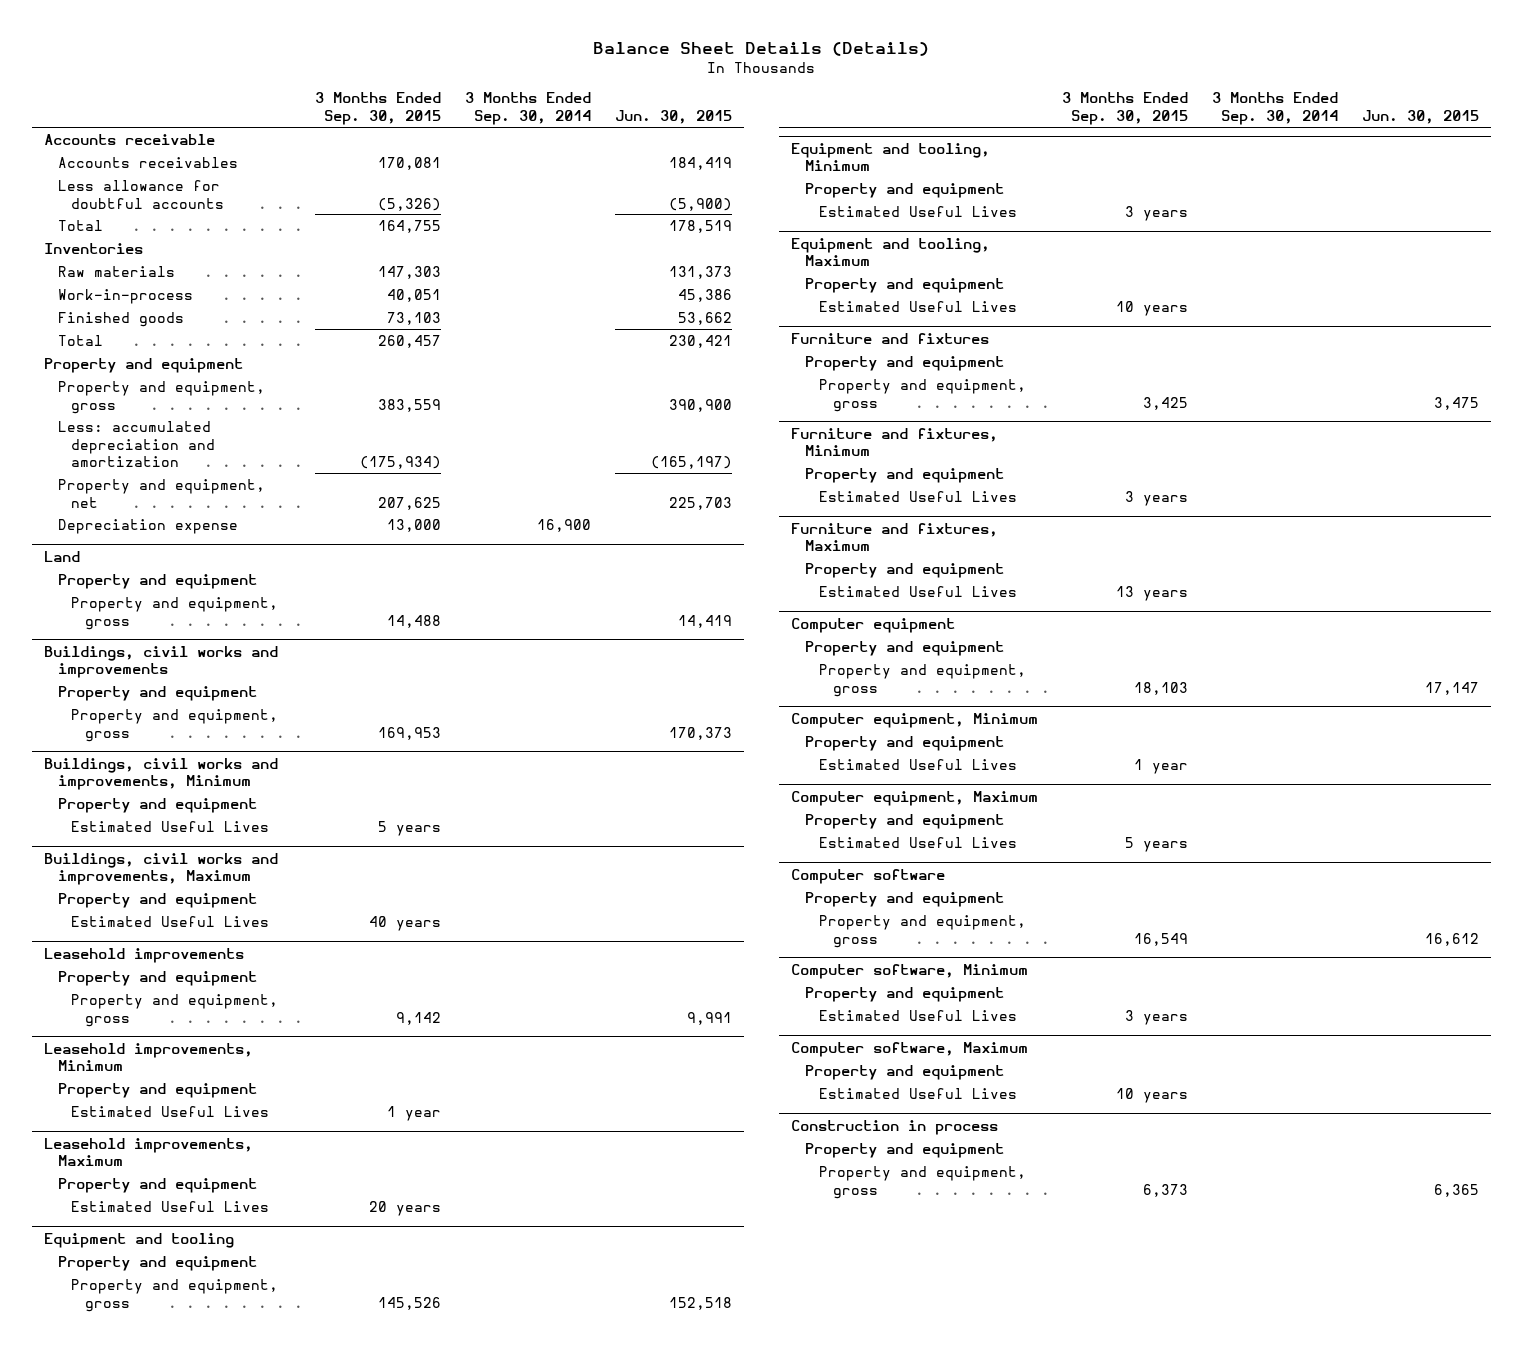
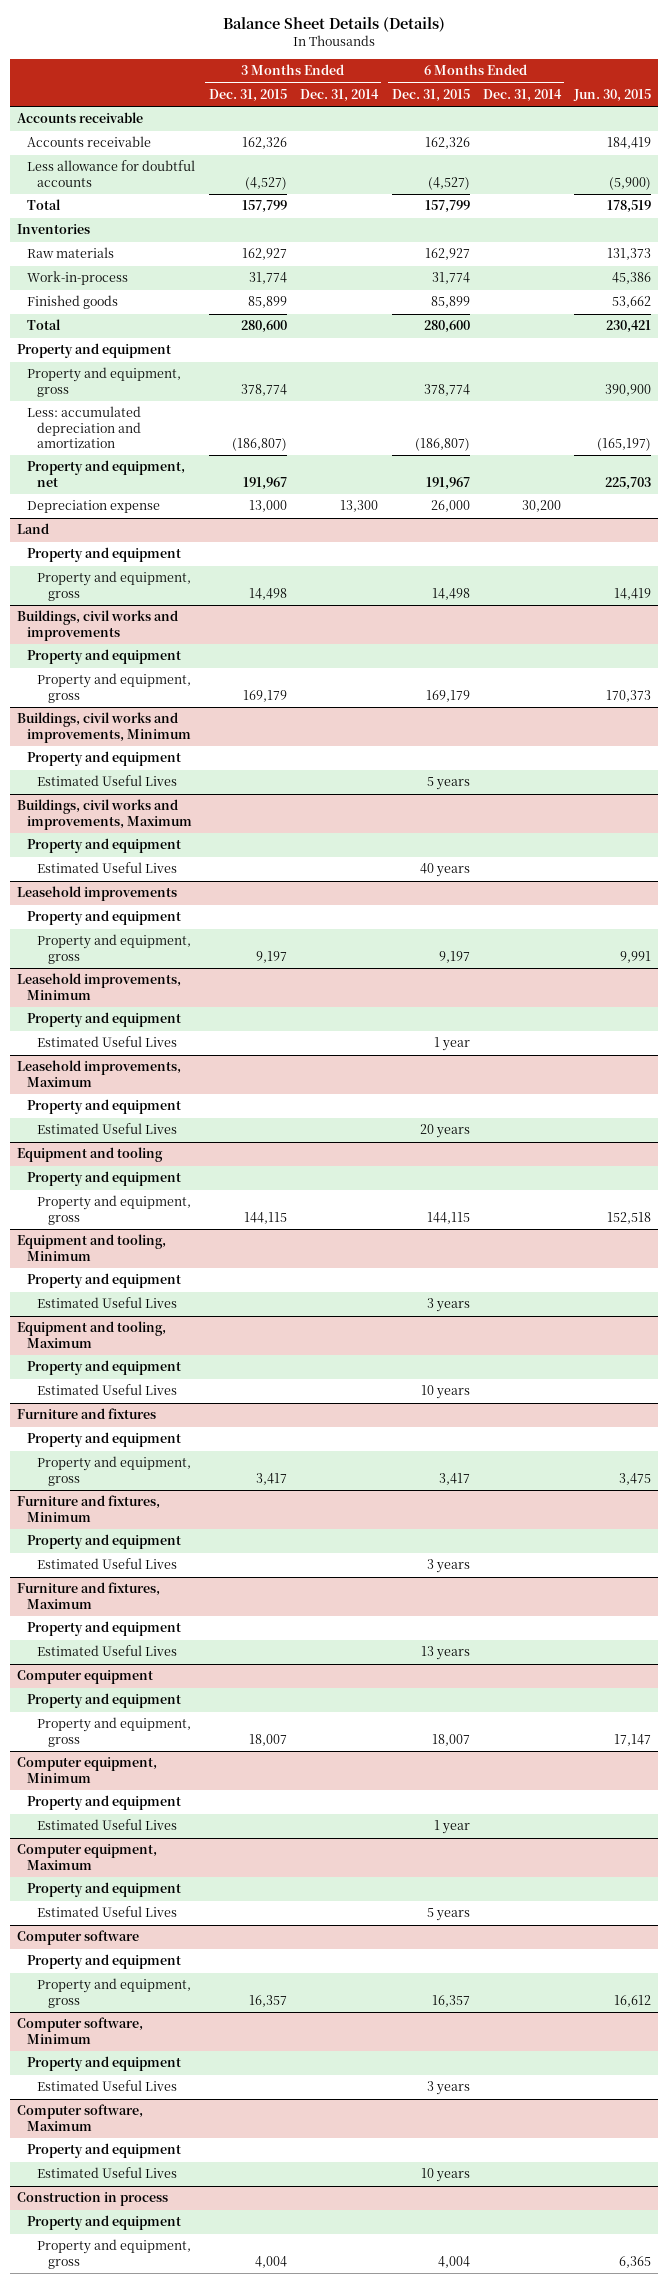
- | 3 Months Ended Sep. 30, 2015 | 3 Months Ended Sep. 30, 2014 | Jun. 30, 2015
+ | 3 Months Ended Dec. 31, 2015 | 3 Months Ended Dec. 31, 2014 | 6 Months Ended Dec. 31, 2015 | 6 Months Ended Dec. 31, 2014 | Jun. 30, 2015
- Accounts receivables | 170,081 | | 184,419
+ Accounts receivable | 162,326 | | 162,326 | | 184,419

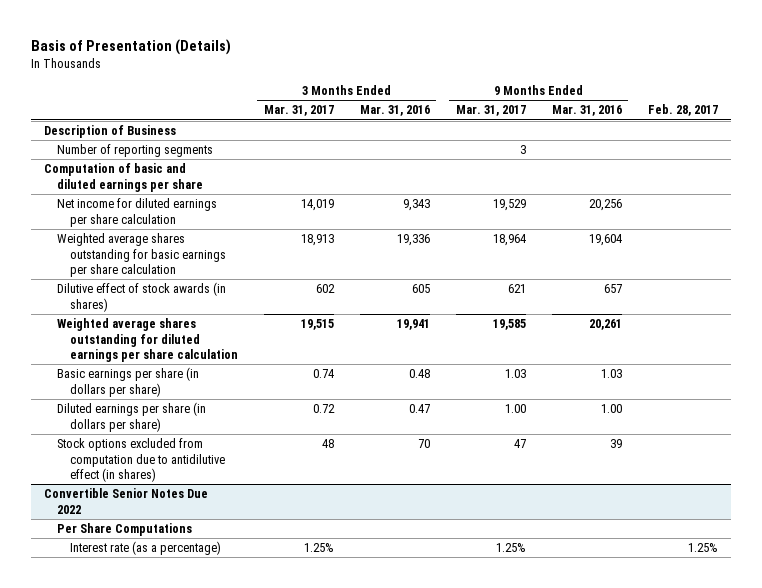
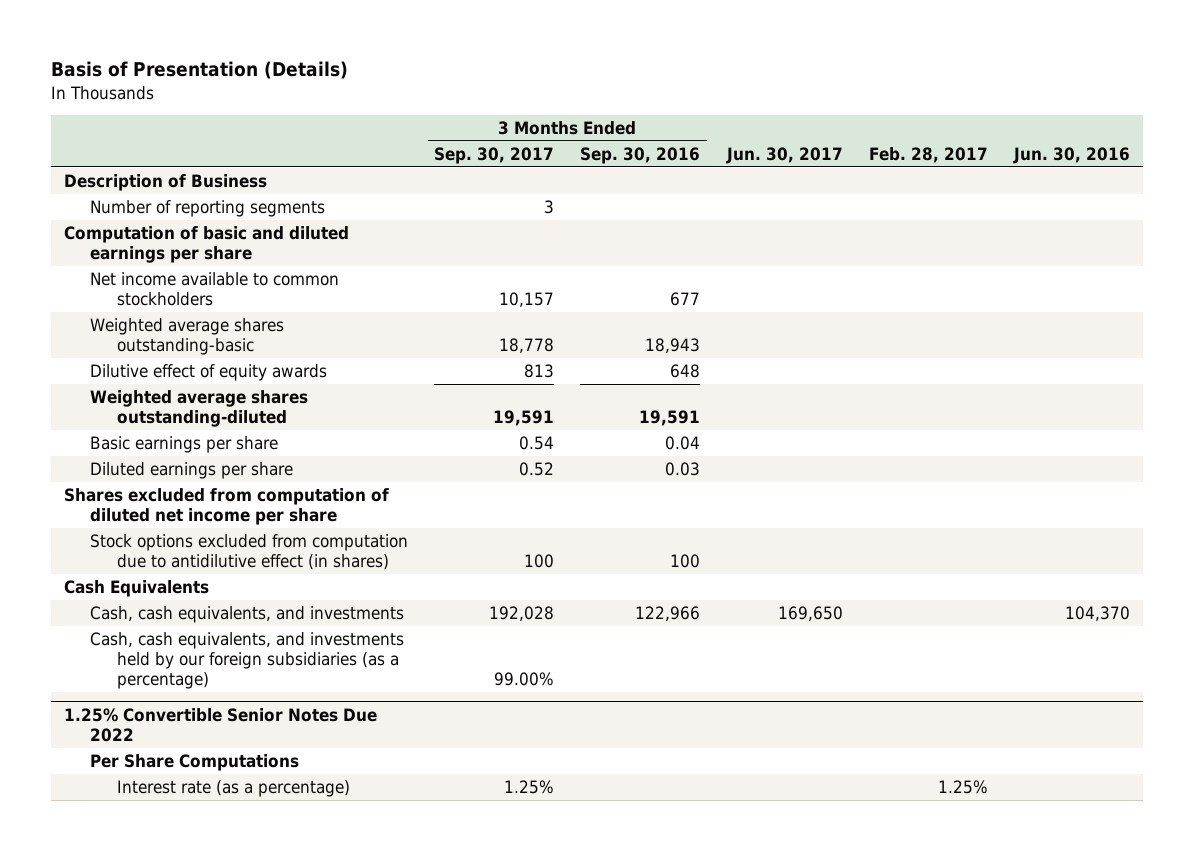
- | 3 Months Ended Mar. 31, 2017 | 3 Months Ended Mar. 31, 2016 | 9 Months Ended Mar. 31, 2017 | 9 Months Ended Mar. 31, 2016 | Feb. 28, 2017
+ | 3 Months Ended Sep. 30, 2017 | 3 Months Ended Sep. 30, 2016 | Jun. 30, 2017 | Feb. 28, 2017 | Jun. 30, 2016
- Net income for diluted earnings per share calculation | 14,019 | 9,343 | 19,529 | 20,256 |
- Weighted average shares outstanding for basic earnings per share calculation | 18,913 | 19,336 | 18,964 | 19,604 |
- Dilutive effect of stock awards (in shares) | 602 | 605 | 621 | 657 |
- Weighted average shares outstanding for diluted earnings per share calculation | 19,515 | 19,941 | 19,585 | 20,261 |
- Basic earnings per share (in dollars per share) | 0.74 | 0.48 | 1.03 | 1.03 |
- Diluted earnings per share (in dollars per share) | 0.72 | 0.47 | 1.00 | 1.00 |
+ Net income available to common stockholders | 10,157 | 677 | | |
+ Weighted average shares outstanding-basic | 18,778 | 18,943 | | |
+ Dilutive effect of equity awards | 813 | 648 | | |
+ Weighted average shares outstanding-diluted | 19,591 | 19,591 | | |
+ Basic earnings per share | 0.54 | 0.04 | | |
+ Diluted earnings per share | 0.52 | 0.03 | | |
+ Shares excluded from computation of diluted net income per share
- Convertible Senior Notes Due 2022
+ Cash Equivalents
+ Cash, cash equivalents, and investments | 192,028 | 122,966 | 169,650 | | 104,370
+ Cash, cash equivalents, and investments held by our foreign subsidiaries (as a percentage) | 99.00% | | | |
+ 1.25% Convertible Senior Notes Due 2022

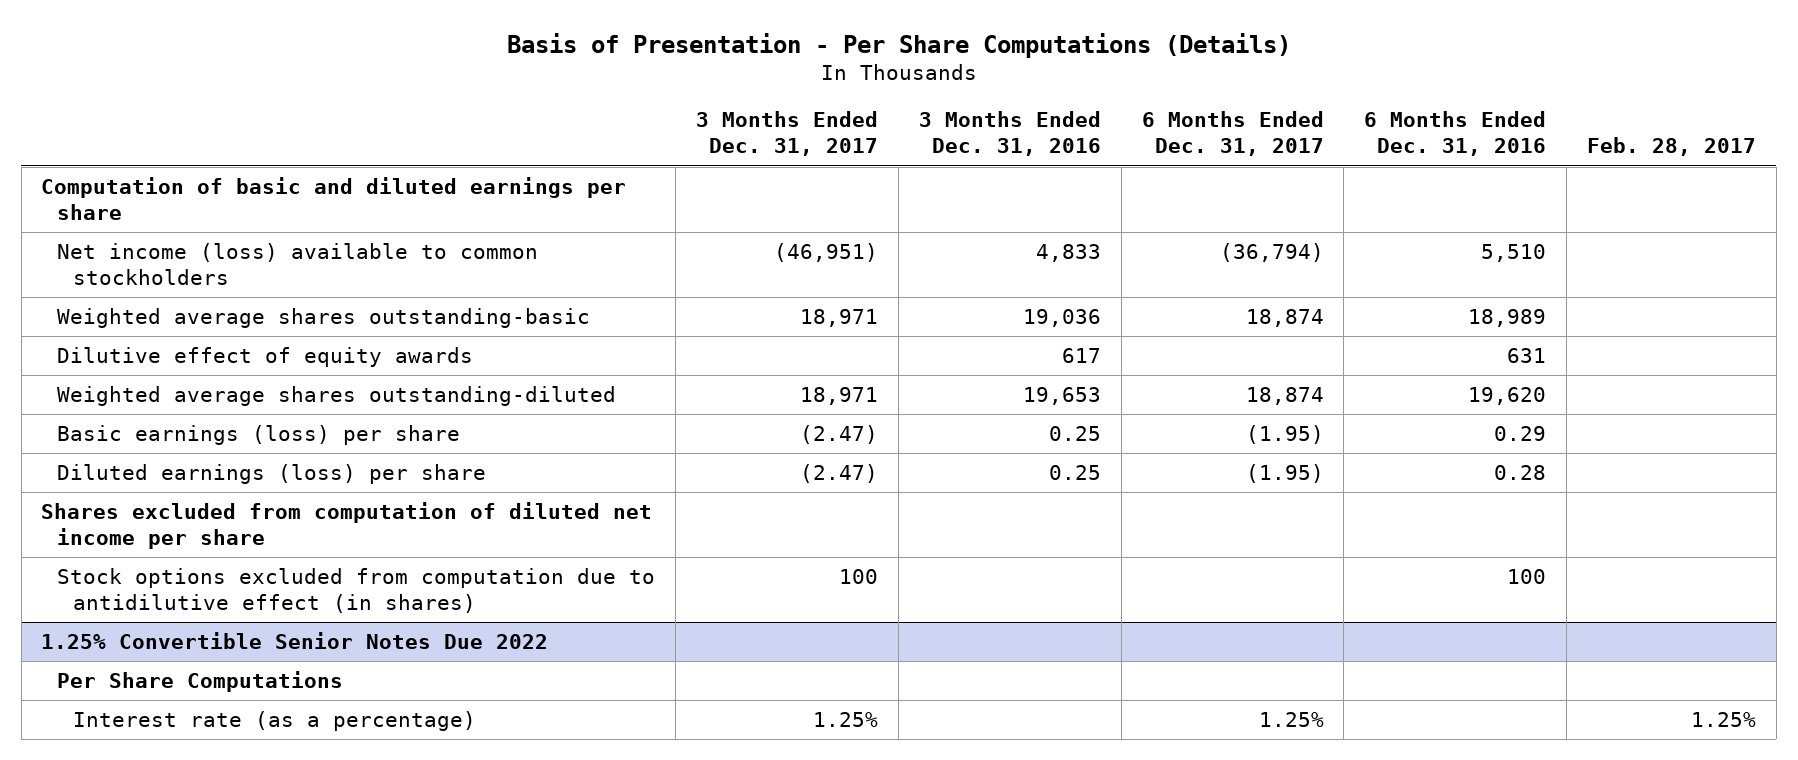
- Basis of Presentation (Details)
+ Basis of Presentation - Per Share Computations (Details)
- | 3 Months Ended Sep. 30, 2017 | 3 Months Ended Sep. 30, 2016 | Jun. 30, 2017 | Feb. 28, 2017 | Jun. 30, 2016
+ | 3 Months Ended Dec. 31, 2017 | 3 Months Ended Dec. 31, 2016 | 6 Months Ended Dec. 31, 2017 | 6 Months Ended Dec. 31, 2016 | Feb. 28, 2017
- Description of Business
- Number of reporting segments | 3 | | | |
- Net income available to common stockholders | 10,157 | 677 | | |
+ Net income (loss) available to common stockholders | (46,951) | 4,833 | (36,794) | 5,510 |
- Basic earnings per share | 0.54 | 0.04 | | |
- Diluted earnings per share | 0.52 | 0.03 | | |
+ Basic earnings (loss) per share | (2.47) | 0.25 | (1.95) | 0.29 |
+ Diluted earnings (loss) per share | (2.47) | 0.25 | (1.95) | 0.28 |
- Cash Equivalents
- Cash, cash equivalents, and investments | 192,028 | 122,966 | 169,650 | | 104,370
- Cash, cash equivalents, and investments held by our foreign subsidiaries (as a percentage) | 99.00% | | | |

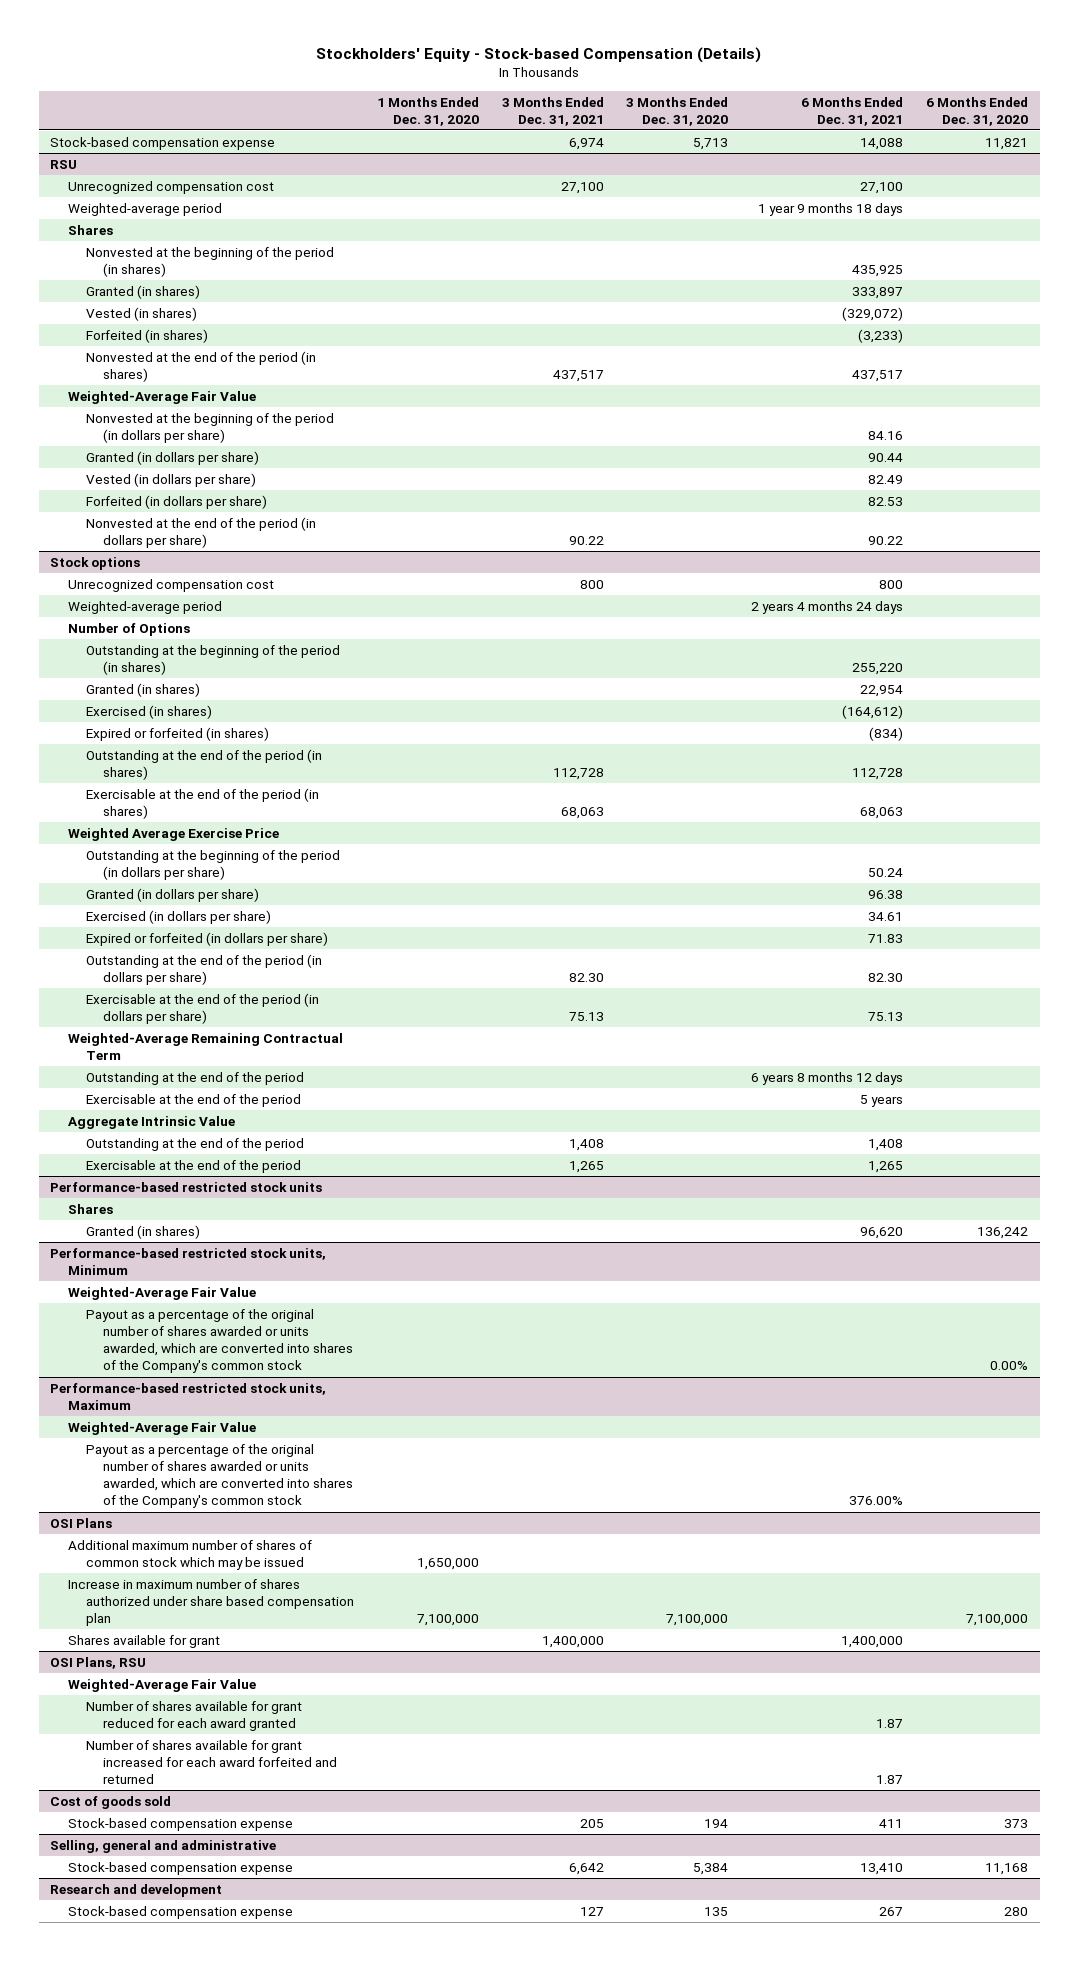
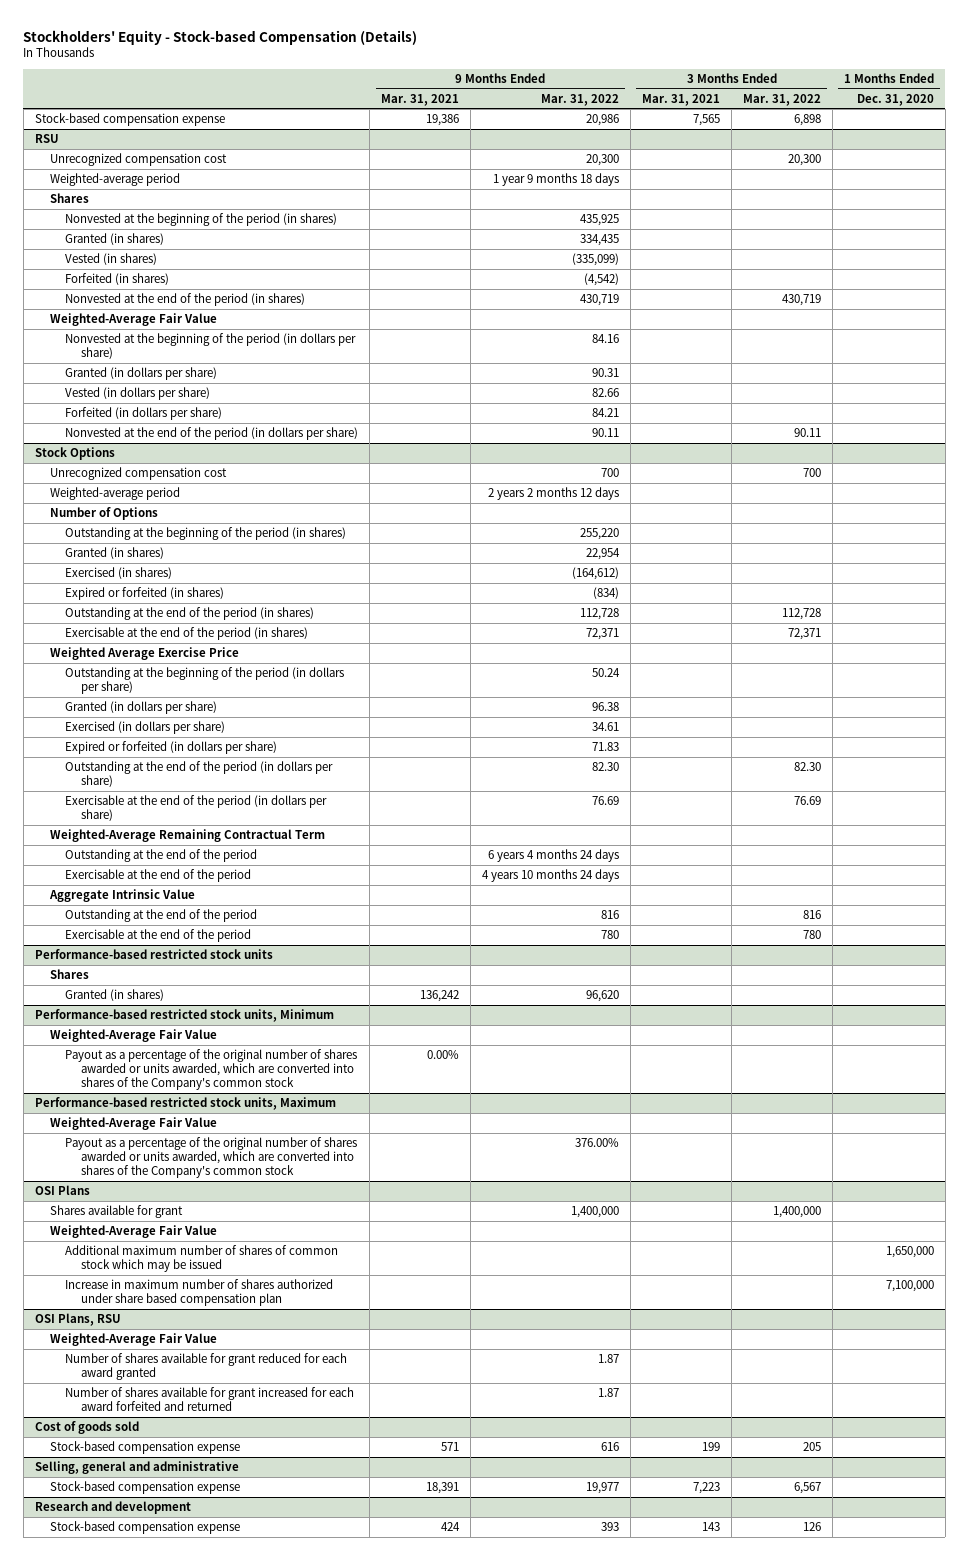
- | 1 Months Ended Dec. 31, 2020 | 3 Months Ended Dec. 31, 2021 | 3 Months Ended Dec. 31, 2020 | 6 Months Ended Dec. 31, 2021 | 6 Months Ended Dec. 31, 2020
+ | 9 Months Ended Mar. 31, 2021 | 9 Months Ended Mar. 31, 2022 | 3 Months Ended Mar. 31, 2021 | 3 Months Ended Mar. 31, 2022 | 1 Months Ended Dec. 31, 2020
- Stock options
+ Stock Options
@ OSI Plans
moved up: Shares available for grant | | 1,400,000 | | 1,400,000 |
+ Weighted-Average Fair Value

